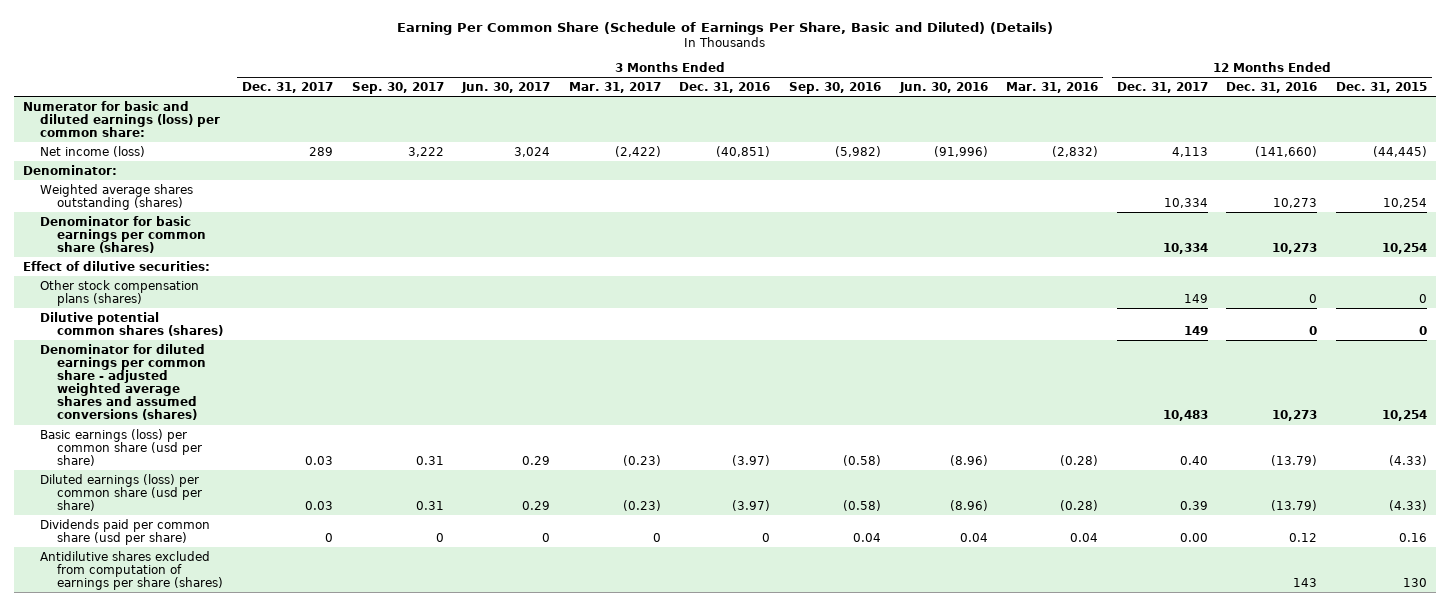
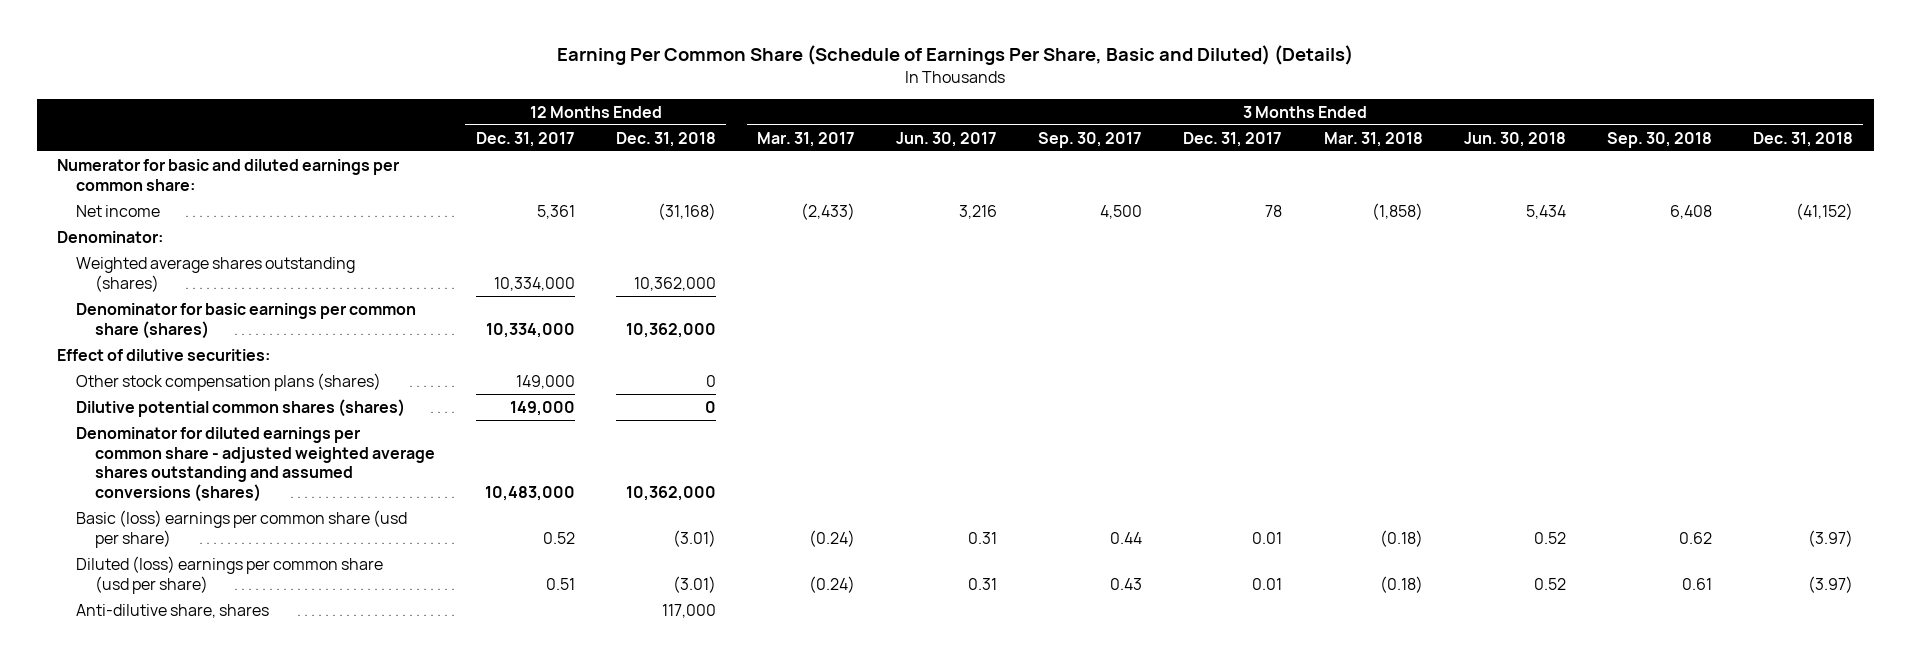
- | 3 Months Ended Dec. 31, 2017 | 3 Months Ended Sep. 30, 2017 | 3 Months Ended Jun. 30, 2017 | 3 Months Ended Mar. 31, 2017 | 3 Months Ended Dec. 31, 2016 | 3 Months Ended Sep. 30, 2016 | 3 Months Ended Jun. 30, 2016 | 3 Months Ended Mar. 31, 2016 | 12 Months Ended Dec. 31, 2017 | 12 Months Ended Dec. 31, 2016 | 12 Months Ended Dec. 31, 2015
+ | 12 Months Ended Dec. 31, 2017 | 12 Months Ended Dec. 31, 2018 | 3 Months Ended Mar. 31, 2017 | 3 Months Ended Jun. 30, 2017 | 3 Months Ended Sep. 30, 2017 | 3 Months Ended Dec. 31, 2017 | 3 Months Ended Mar. 31, 2018 | 3 Months Ended Jun. 30, 2018 | 3 Months Ended Sep. 30, 2018 | 3 Months Ended Dec. 31, 2018
- Numerator for basic and diluted earnings (loss) per common share:
- Net income (loss) | 289 | 3,222 | 3,024 | (2,422) | (40,851) | (5,982) | (91,996) | (2,832) | 4,113 | (141,660) | (44,445)
+ Numerator for basic and diluted earnings per common share:
+ Net income | 5,361 | (31,168) | (2,433) | 3,216 | 4,500 | 78 | (1,858) | 5,434 | 6,408 | (41,152)
- Weighted average shares outstanding (shares) | | | | | | | | | 10,334 | 10,273 | 10,254
- Denominator for basic earnings per common share (shares) | | | | | | | | | 10,334 | 10,273 | 10,254
+ Weighted average shares outstanding (shares) | 10,334,000 | 10,362,000 | | | | | | | |
+ Denominator for basic earnings per common share (shares) | 10,334,000 | 10,362,000 | | | | | | | |
- Other stock compensation plans (shares) | | | | | | | | | 149 | 0 | 0
- Dilutive potential common shares (shares) | | | | | | | | | 149 | 0 | 0
- Denominator for diluted earnings per common share - adjusted weighted average shares and assumed conversions (shares) | | | | | | | | | 10,483 | 10,273 | 10,254
- Basic earnings (loss) per common share (usd per share) | 0.03 | 0.31 | 0.29 | (0.23) | (3.97) | (0.58) | (8.96) | (0.28) | 0.40 | (13.79) | (4.33)
- Diluted earnings (loss) per common share (usd per share) | 0.03 | 0.31 | 0.29 | (0.23) | (3.97) | (0.58) | (8.96) | (0.28) | 0.39 | (13.79) | (4.33)
- Dividends paid per common share (usd per share) | 0 | 0 | 0 | 0 | 0 | 0.04 | 0.04 | 0.04 | 0.00 | 0.12 | 0.16
- Antidilutive shares excluded from computation of earnings per share (shares) | | | | | | | | | | 143 | 130
+ Other stock compensation plans (shares) | 149,000 | 0 | | | | | | | |
+ Dilutive potential common shares (shares) | 149,000 | 0 | | | | | | | |
+ Denominator for diluted earnings per common share - adjusted weighted average shares outstanding and assumed conversions (shares) | 10,483,000 | 10,362,000 | | | | | | | |
+ Basic (loss) earnings per common share (usd per share) | 0.52 | (3.01) | (0.24) | 0.31 | 0.44 | 0.01 | (0.18) | 0.52 | 0.62 | (3.97)
+ Diluted (loss) earnings per common share (usd per share) | 0.51 | (3.01) | (0.24) | 0.31 | 0.43 | 0.01 | (0.18) | 0.52 | 0.61 | (3.97)
+ Anti-dilutive share, shares | | 117,000 | | | | | | | |

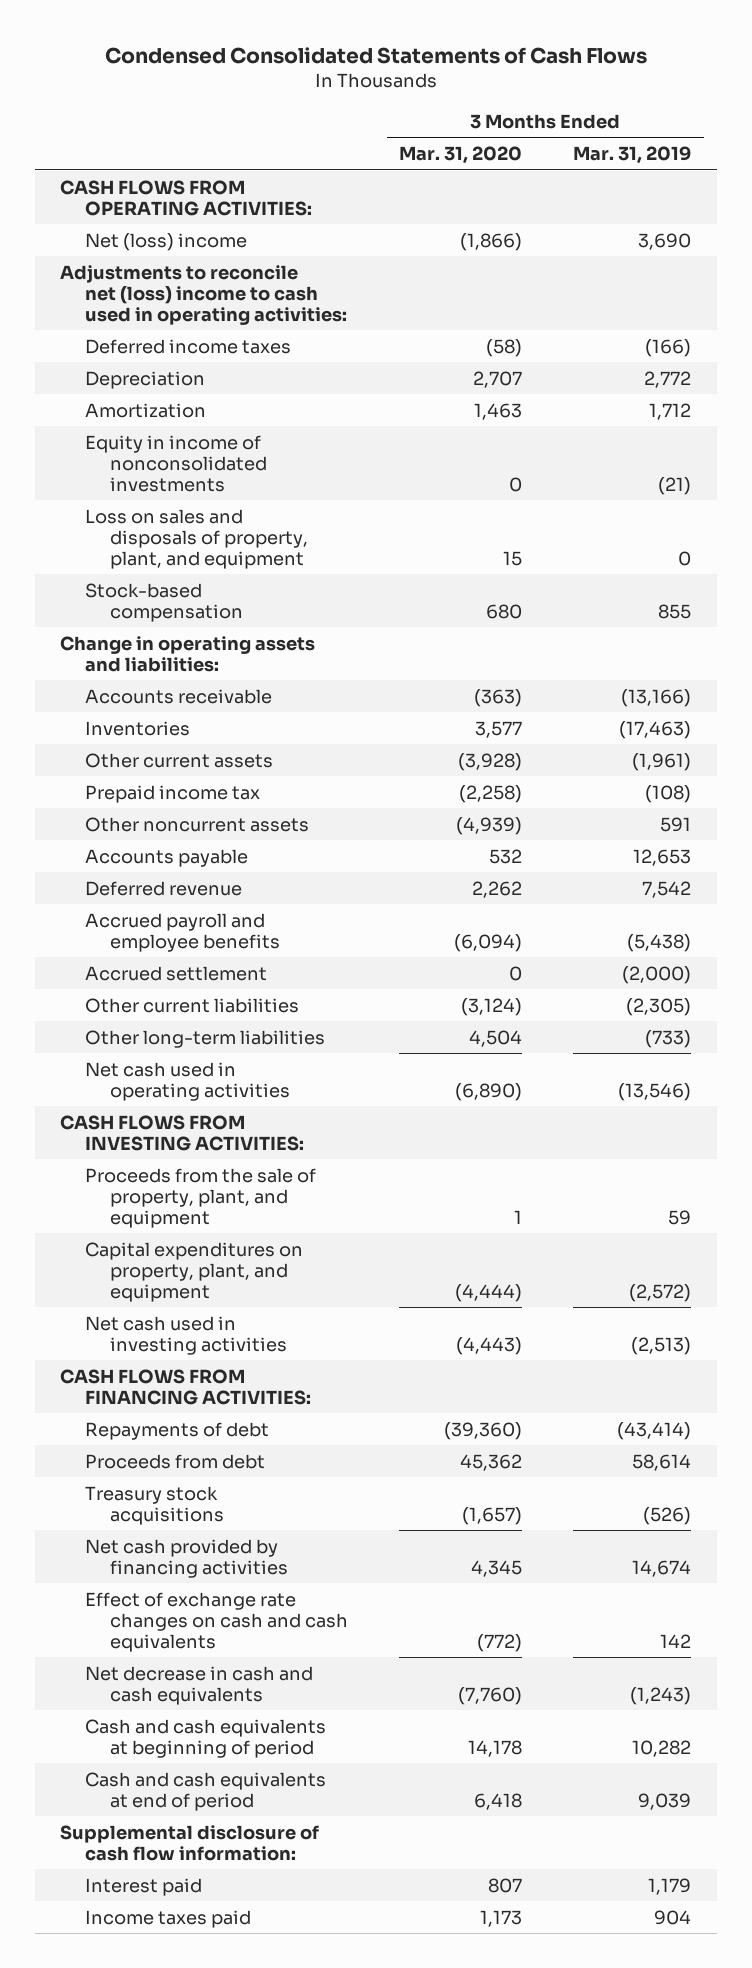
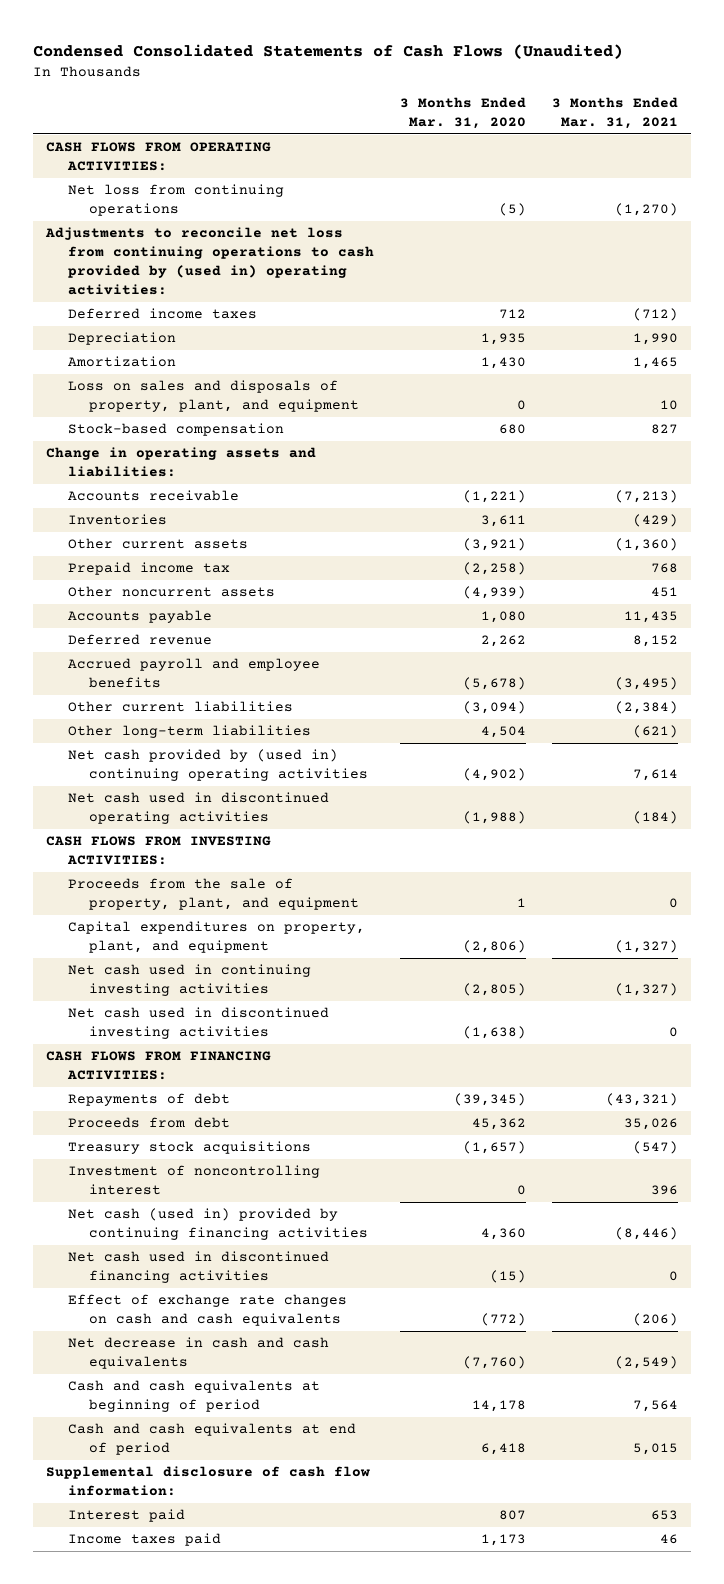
- Condensed Consolidated Statements of Cash Flows
+ Condensed Consolidated Statements of Cash Flows (Unaudited)
- | 3 Months Ended Mar. 31, 2020 | 3 Months Ended Mar. 31, 2019
+ | 3 Months Ended Mar. 31, 2020 | 3 Months Ended Mar. 31, 2021
- Net (loss) income | (1,866) | 3,690
- Adjustments to reconcile net (loss) income to cash used in operating activities:
- Deferred income taxes | (58) | (166)
- Depreciation | 2,707 | 2,772
- Amortization | 1,463 | 1,712
- Equity in income of nonconsolidated investments | 0 | (21)
- Loss on sales and disposals of property, plant, and equipment | 15 | 0
+ Net loss from continuing operations | (5) | (1,270)
+ Adjustments to reconcile net loss from continuing operations to cash provided by (used in) operating activities:
+ Deferred income taxes | 712 | (712)
+ Depreciation | 1,935 | 1,990
+ Amortization | 1,430 | 1,465
+ Loss on sales and disposals of property, plant, and equipment | 0 | 10
- Accounts receivable | (363) | (13,166)
- Inventories | 3,577 | (17,463)
- Other current assets | (3,928) | (1,961)
+ Accounts receivable | (1,221) | (7,213)
+ Inventories | 3,611 | (429)
+ Other current assets | (3,921) | (1,360)
- Accounts payable | 532 | 12,653
+ Accounts payable | 1,080 | 11,435
- Accrued payroll and employee benefits | (6,094) | (5,438)
- Accrued settlement | 0 | (2,000)
- Other current liabilities | (3,124) | (2,305)
+ Accrued payroll and employee benefits | (5,678) | (3,495)
+ Other current liabilities | (3,094) | (2,384)
- Net cash used in operating activities | (6,890) | (13,546)
+ Net cash provided by (used in) continuing operating activities | (4,902) | 7,614
+ Net cash used in discontinued operating activities | (1,988) | (184)
- Capital expenditures on property, plant, and equipment | (4,444) | (2,572)
- Net cash used in investing activities | (4,443) | (2,513)
+ Capital expenditures on property, plant, and equipment | (2,806) | (1,327)
+ Net cash used in continuing investing activities | (2,805) | (1,327)
+ Net cash used in discontinued investing activities | (1,638) | 0
- Repayments of debt | (39,360) | (43,414)
+ Repayments of debt | (39,345) | (43,321)
- Net cash provided by financing activities | 4,345 | 14,674
+ Investment of noncontrolling interest | 0 | 396
+ Net cash (used in) provided by continuing financing activities | 4,360 | (8,446)
+ Net cash used in discontinued financing activities | (15) | 0

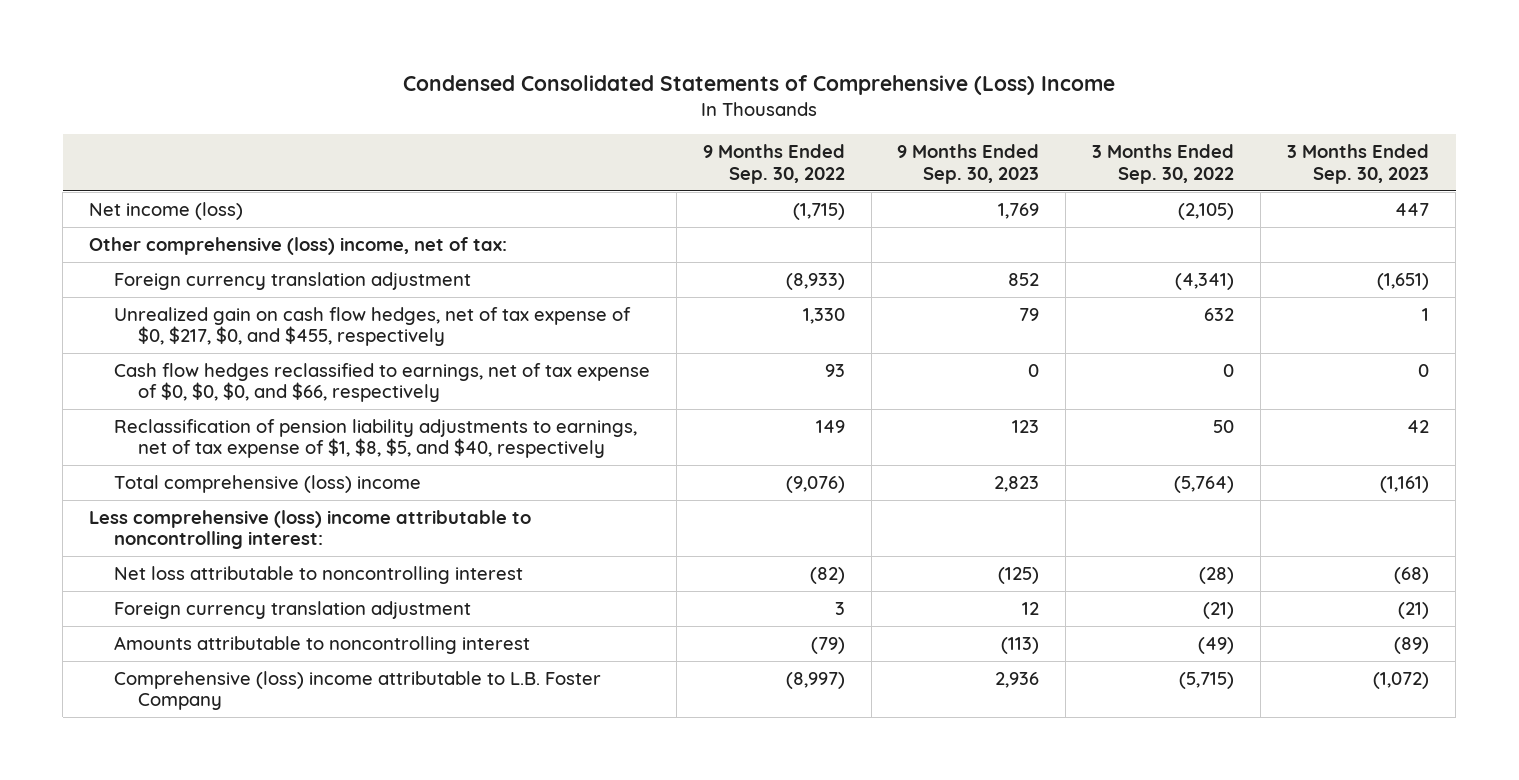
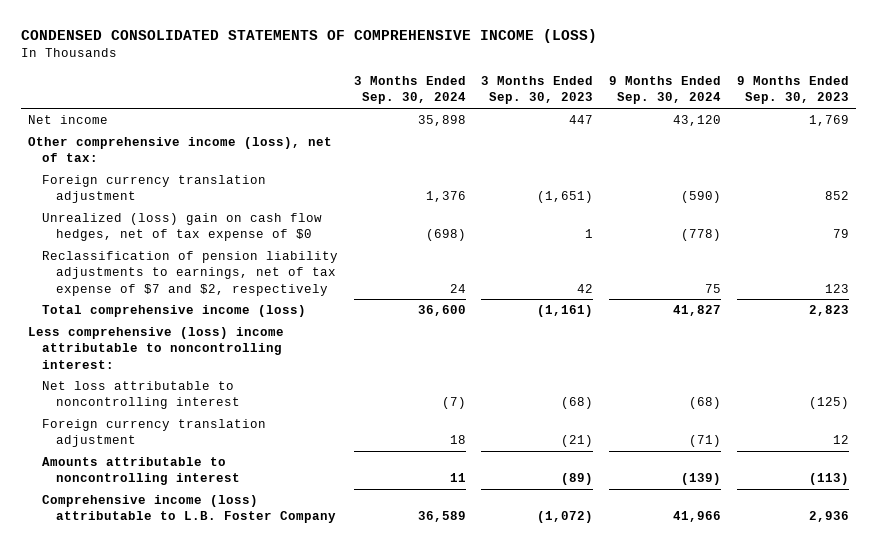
- Condensed Consolidated Statements of Comprehensive (Loss) Income
+ CONDENSED CONSOLIDATED STATEMENTS OF COMPREHENSIVE INCOME (LOSS)
- | 9 Months Ended Sep. 30, 2022 | 9 Months Ended Sep. 30, 2023 | 3 Months Ended Sep. 30, 2022 | 3 Months Ended Sep. 30, 2023
+ | 3 Months Ended Sep. 30, 2024 | 3 Months Ended Sep. 30, 2023 | 9 Months Ended Sep. 30, 2024 | 9 Months Ended Sep. 30, 2023
- Net income (loss) | (1,715) | 1,769 | (2,105) | 447
- Other comprehensive (loss) income, net of tax:
+ Net income | 35,898 | 447 | 43,120 | 1,769
+ Other comprehensive income (loss), net of tax:
- Unrealized gain on cash flow hedges, net of tax expense of $0, $217, $0, and $455, respectively | 1,330 | 79 | 632 | 1
- Cash flow hedges reclassified to earnings, net of tax expense of $0, $0, $0, and $66, respectively | 93 | 0 | 0 | 0
- Reclassification of pension liability adjustments to earnings, net of tax expense of $1, $8, $5, and $40, respectively | 149 | 123 | 50 | 42
- Total comprehensive (loss) income | (9,076) | 2,823 | (5,764) | (1,161)
+ Unrealized (loss) gain on cash flow hedges, net of tax expense of $0 | (698) | 1 | (778) | 79
+ Reclassification of pension liability adjustments to earnings, net of tax expense of $7 and $2, respectively | 24 | 42 | 75 | 123
+ Total comprehensive income (loss) | 36,600 | (1,161) | 41,827 | 2,823
- Comprehensive (loss) income attributable to L.B. Foster Company | (8,997) | 2,936 | (5,715) | (1,072)
+ Comprehensive income (loss) attributable to L.B. Foster Company | 36,589 | (1,072) | 41,966 | 2,936

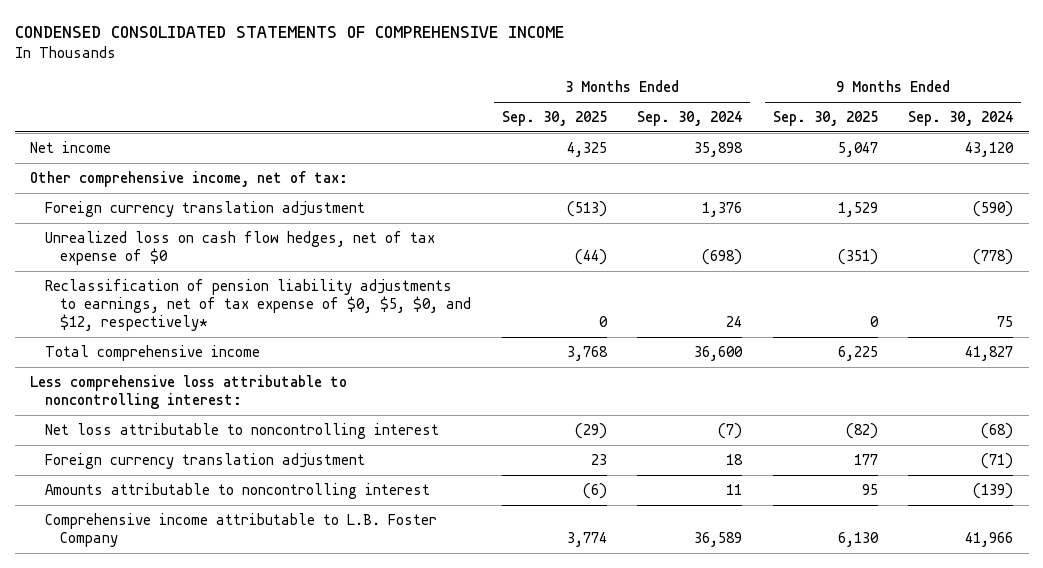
- CONDENSED CONSOLIDATED STATEMENTS OF COMPREHENSIVE INCOME (LOSS)
+ CONDENSED CONSOLIDATED STATEMENTS OF COMPREHENSIVE INCOME
- | 3 Months Ended Sep. 30, 2024 | 3 Months Ended Sep. 30, 2023 | 9 Months Ended Sep. 30, 2024 | 9 Months Ended Sep. 30, 2023
+ | 3 Months Ended Sep. 30, 2025 | 3 Months Ended Sep. 30, 2024 | 9 Months Ended Sep. 30, 2025 | 9 Months Ended Sep. 30, 2024
- Other comprehensive income (loss), net of tax:
+ Other comprehensive income, net of tax:
- Unrealized (loss) gain on cash flow hedges, net of tax expense of $0 | (698) | 1 | (778) | 79
- Reclassification of pension liability adjustments to earnings, net of tax expense of $7 and $2, respectively | 24 | 42 | 75 | 123
- Total comprehensive income (loss) | 36,600 | (1,161) | 41,827 | 2,823
- Less comprehensive (loss) income attributable to noncontrolling interest:
+ Unrealized loss on cash flow hedges, net of tax expense of $0 | (44) | (698) | (351) | (778)
+ Reclassification of pension liability adjustments to earnings, net of tax expense of $0, $5, $0, and $12, respectively* | 0 | 24 | 0 | 75
+ Total comprehensive income | 3,768 | 36,600 | 6,225 | 41,827
+ Less comprehensive loss attributable to noncontrolling interest:
- Comprehensive income (loss) attributable to L.B. Foster Company | 36,589 | (1,072) | 41,966 | 2,936
+ Comprehensive income attributable to L.B. Foster Company | 3,774 | 36,589 | 6,130 | 41,966

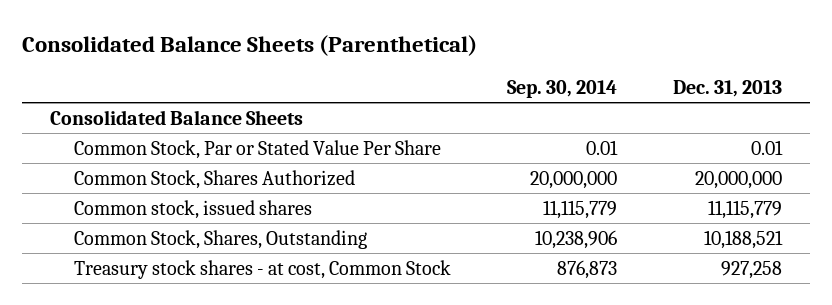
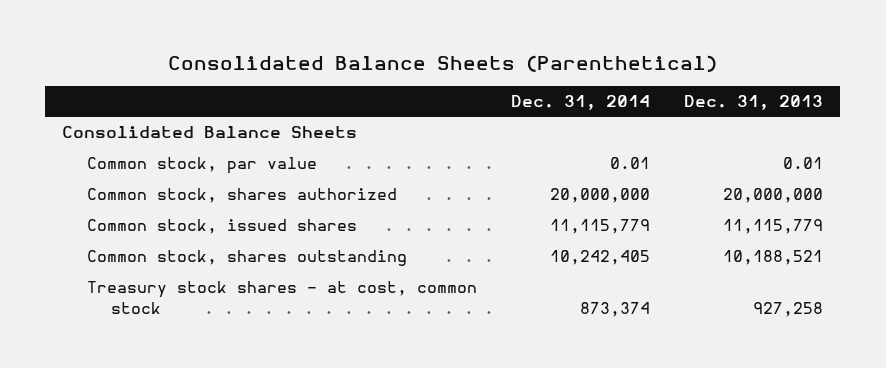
- | Sep. 30, 2014 | Dec. 31, 2013
+ | Dec. 31, 2014 | Dec. 31, 2013
- Common Stock, Par or Stated Value Per Share | 0.01 | 0.01
- Common Stock, Shares Authorized | 20,000,000 | 20,000,000
+ Common stock, par value | 0.01 | 0.01
+ Common stock, shares authorized | 20,000,000 | 20,000,000
- Common Stock, Shares, Outstanding | 10,238,906 | 10,188,521
- Treasury stock shares - at cost, Common Stock | 876,873 | 927,258
+ Common stock, shares outstanding | 10,242,405 | 10,188,521
+ Treasury stock shares - at cost, common stock | 873,374 | 927,258

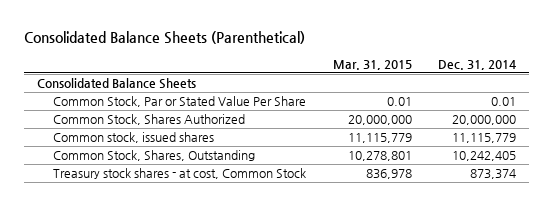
- | Dec. 31, 2014 | Dec. 31, 2013
+ | Mar. 31, 2015 | Dec. 31, 2014
- Common stock, par value | 0.01 | 0.01
- Common stock, shares authorized | 20,000,000 | 20,000,000
+ Common Stock, Par or Stated Value Per Share | 0.01 | 0.01
+ Common Stock, Shares Authorized | 20,000,000 | 20,000,000
- Common stock, shares outstanding | 10,242,405 | 10,188,521
- Treasury stock shares - at cost, common stock | 873,374 | 927,258
+ Common Stock, Shares, Outstanding | 10,278,801 | 10,242,405
+ Treasury stock shares - at cost, Common Stock | 836,978 | 873,374

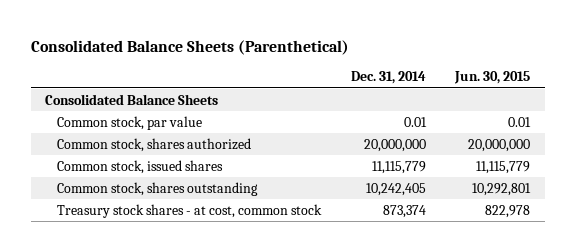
- | Mar. 31, 2015 | Dec. 31, 2014
+ | Dec. 31, 2014 | Jun. 30, 2015
- Common Stock, Par or Stated Value Per Share | 0.01 | 0.01
- Common Stock, Shares Authorized | 20,000,000 | 20,000,000
+ Common stock, par value | 0.01 | 0.01
+ Common stock, shares authorized | 20,000,000 | 20,000,000
- Common Stock, Shares, Outstanding | 10,278,801 | 10,242,405
- Treasury stock shares - at cost, Common Stock | 836,978 | 873,374
+ Common stock, shares outstanding | 10,242,405 | 10,292,801
+ Treasury stock shares - at cost, common stock | 873,374 | 822,978

